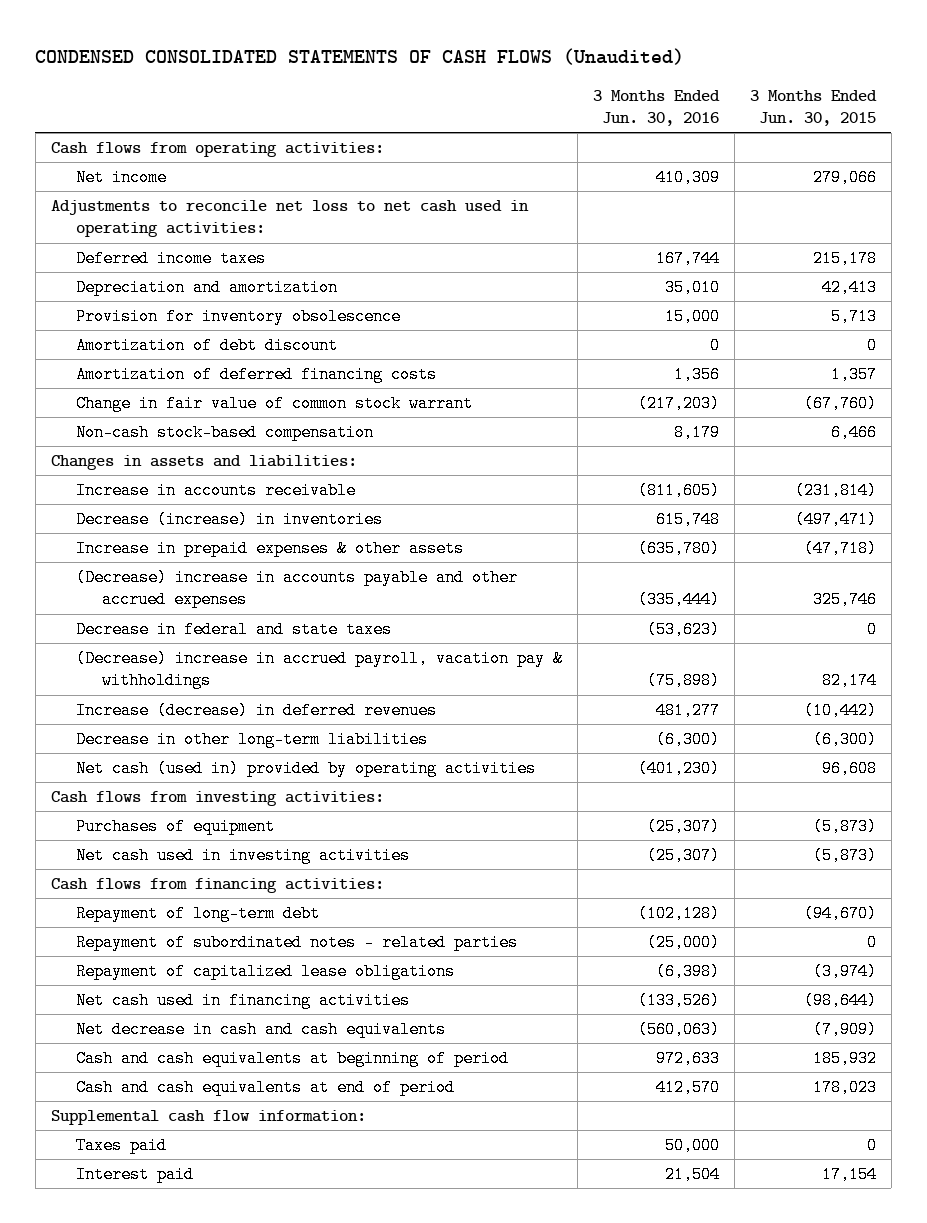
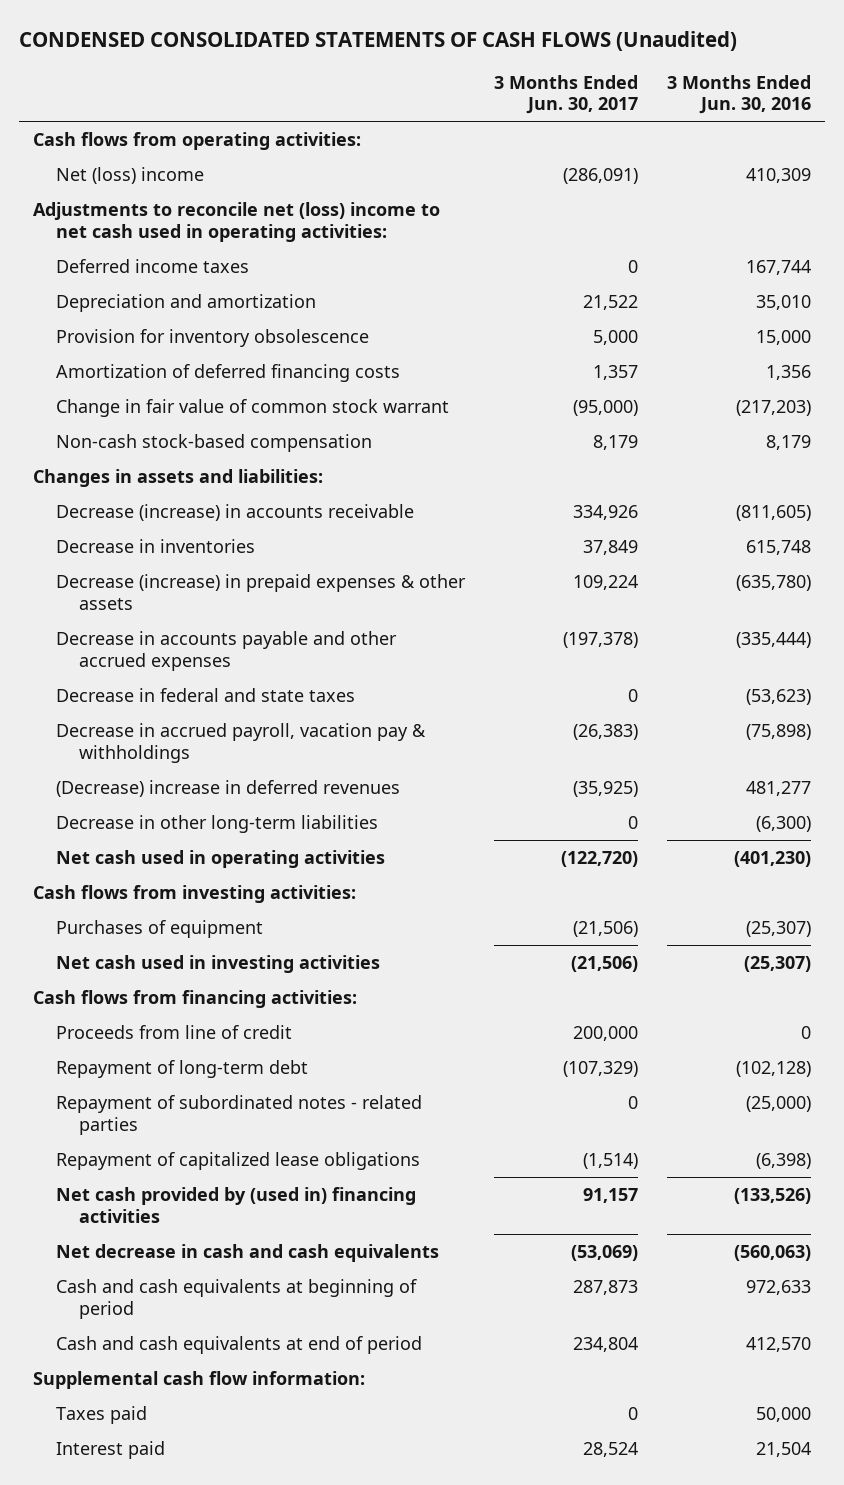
- | 3 Months Ended Jun. 30, 2016 | 3 Months Ended Jun. 30, 2015
+ | 3 Months Ended Jun. 30, 2017 | 3 Months Ended Jun. 30, 2016
- Net income | 410,309 | 279,066
- Adjustments to reconcile net loss to net cash used in operating activities:
+ Net (loss) income | (286,091) | 410,309
+ Adjustments to reconcile net (loss) income to net cash used in operating activities:
- Amortization of debt discount | 0 | 0
- Increase in accounts receivable | (811,605) | (231,814)
- Decrease (increase) in inventories | 615,748 | (497,471)
- Increase in prepaid expenses & other assets | (635,780) | (47,718)
- (Decrease) increase in accounts payable and other accrued expenses | (335,444) | 325,746
+ Decrease (increase) in accounts receivable | 334,926 | (811,605)
+ Decrease in inventories | 37,849 | 615,748
+ Decrease (increase) in prepaid expenses & other assets | 109,224 | (635,780)
+ Decrease in accounts payable and other accrued expenses | (197,378) | (335,444)
- (Decrease) increase in accrued payroll, vacation pay & withholdings | (75,898) | 82,174
- Increase (decrease) in deferred revenues | 481,277 | (10,442)
+ Decrease in accrued payroll, vacation pay & withholdings | (26,383) | (75,898)
+ (Decrease) increase in deferred revenues | (35,925) | 481,277
- Net cash (used in) provided by operating activities | (401,230) | 96,608
+ Net cash used in operating activities | (122,720) | (401,230)
+ Proceeds from line of credit | 200,000 | 0
- Net cash used in financing activities | (133,526) | (98,644)
+ Net cash provided by (used in) financing activities | 91,157 | (133,526)

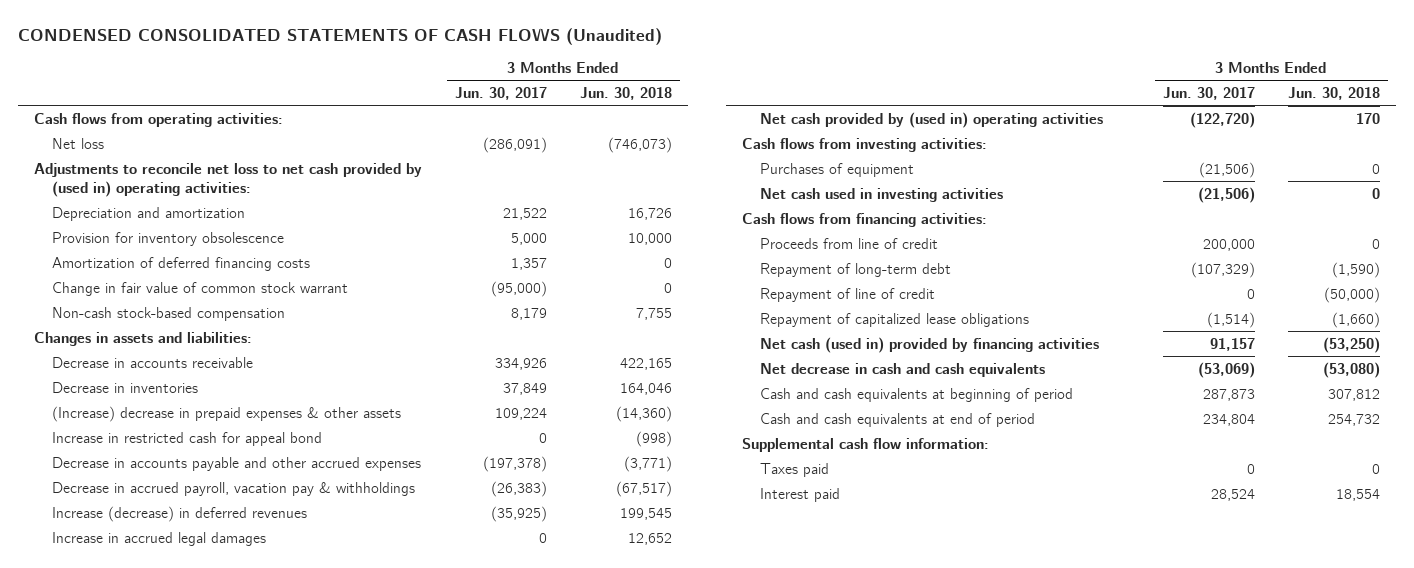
- | 3 Months Ended Jun. 30, 2017 | 3 Months Ended Jun. 30, 2016
+ | 3 Months Ended Jun. 30, 2017 | 3 Months Ended Jun. 30, 2018
- Net (loss) income | (286,091) | 410,309
- Adjustments to reconcile net (loss) income to net cash used in operating activities:
- Deferred income taxes | 0 | 167,744
+ Net loss | (286,091) | (746,073)
+ Adjustments to reconcile net loss to net cash provided by (used in) operating activities:
- Decrease (increase) in accounts receivable | 334,926 | (811,605)
+ Decrease in accounts receivable | 334,926 | 422,165
- Decrease (increase) in prepaid expenses & other assets | 109,224 | (635,780)
+ (Increase) decrease in prepaid expenses & other assets | 109,224 | (14,360)
+ Increase in restricted cash for appeal bond | 0 | (998)
- Decrease in federal and state taxes | 0 | (53,623)
- (Decrease) increase in deferred revenues | (35,925) | 481,277
- Decrease in other long-term liabilities | 0 | (6,300)
- Net cash used in operating activities | (122,720) | (401,230)
+ Increase (decrease) in deferred revenues | (35,925) | 199,545
+ Increase in accrued legal damages | 0 | 12,652
+ Net cash provided by (used in) operating activities | (122,720) | 170
- Repayment of subordinated notes - related parties | 0 | (25,000)
+ Repayment of line of credit | 0 | (50,000)
- Net cash provided by (used in) financing activities | 91,157 | (133,526)
+ Net cash (used in) provided by financing activities | 91,157 | (53,250)

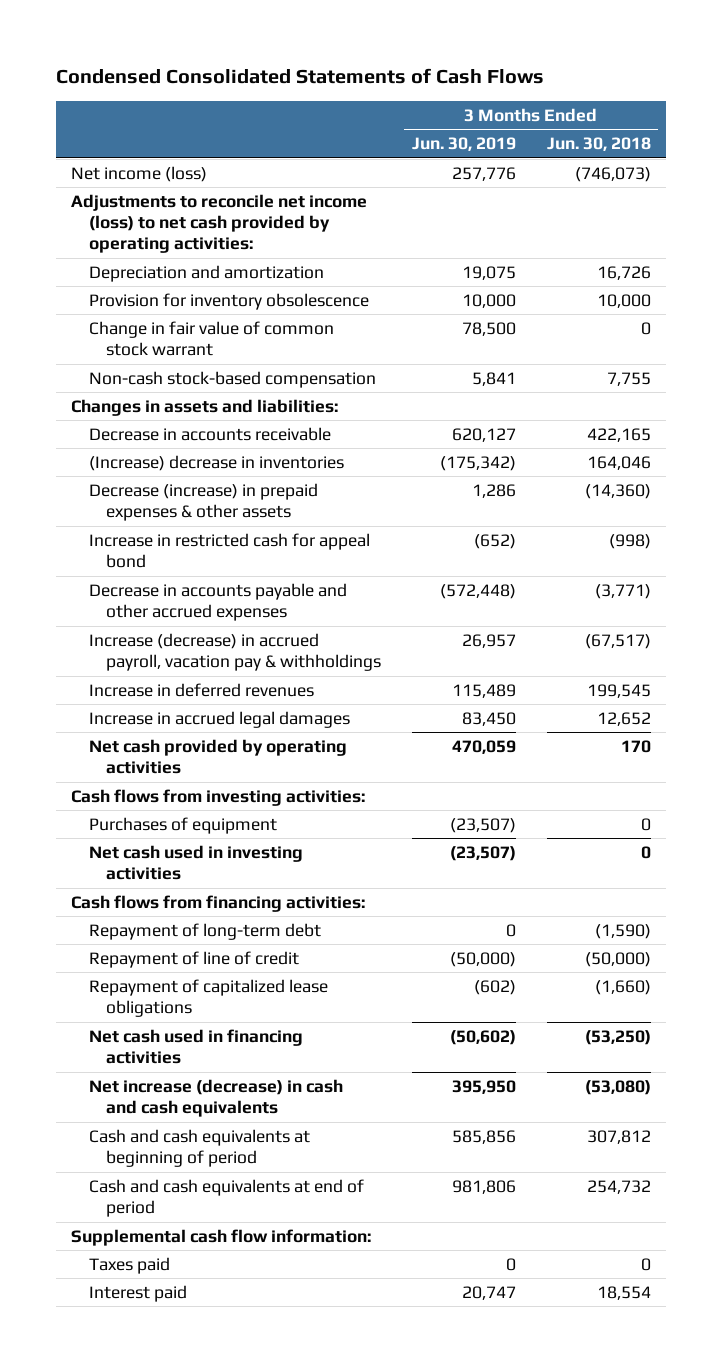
- CONDENSED CONSOLIDATED STATEMENTS OF CASH FLOWS (Unaudited)
+ Condensed Consolidated Statements of Cash Flows
- | 3 Months Ended Jun. 30, 2017 | 3 Months Ended Jun. 30, 2018
+ | 3 Months Ended Jun. 30, 2019 | 3 Months Ended Jun. 30, 2018
- Cash flows from operating activities:
- Net loss | (286,091) | (746,073)
- Adjustments to reconcile net loss to net cash provided by (used in) operating activities:
+ Net income (loss) | 257,776 | (746,073)
+ Adjustments to reconcile net income (loss) to net cash provided by operating activities:
- Amortization of deferred financing costs | 1,357 | 0
- Decrease in inventories | 37,849 | 164,046
- (Increase) decrease in prepaid expenses & other assets | 109,224 | (14,360)
+ (Increase) decrease in inventories | (175,342) | 164,046
+ Decrease (increase) in prepaid expenses & other assets | 1,286 | (14,360)
- Decrease in accrued payroll, vacation pay & withholdings | (26,383) | (67,517)
- Increase (decrease) in deferred revenues | (35,925) | 199,545
+ Increase (decrease) in accrued payroll, vacation pay & withholdings | 26,957 | (67,517)
+ Increase in deferred revenues | 115,489 | 199,545
- Net cash provided by (used in) operating activities | (122,720) | 170
+ Net cash provided by operating activities | 470,059 | 170
- Proceeds from line of credit | 200,000 | 0
- Net cash (used in) provided by financing activities | 91,157 | (53,250)
- Net decrease in cash and cash equivalents | (53,069) | (53,080)
+ Net cash used in financing activities | (50,602) | (53,250)
+ Net increase (decrease) in cash and cash equivalents | 395,950 | (53,080)

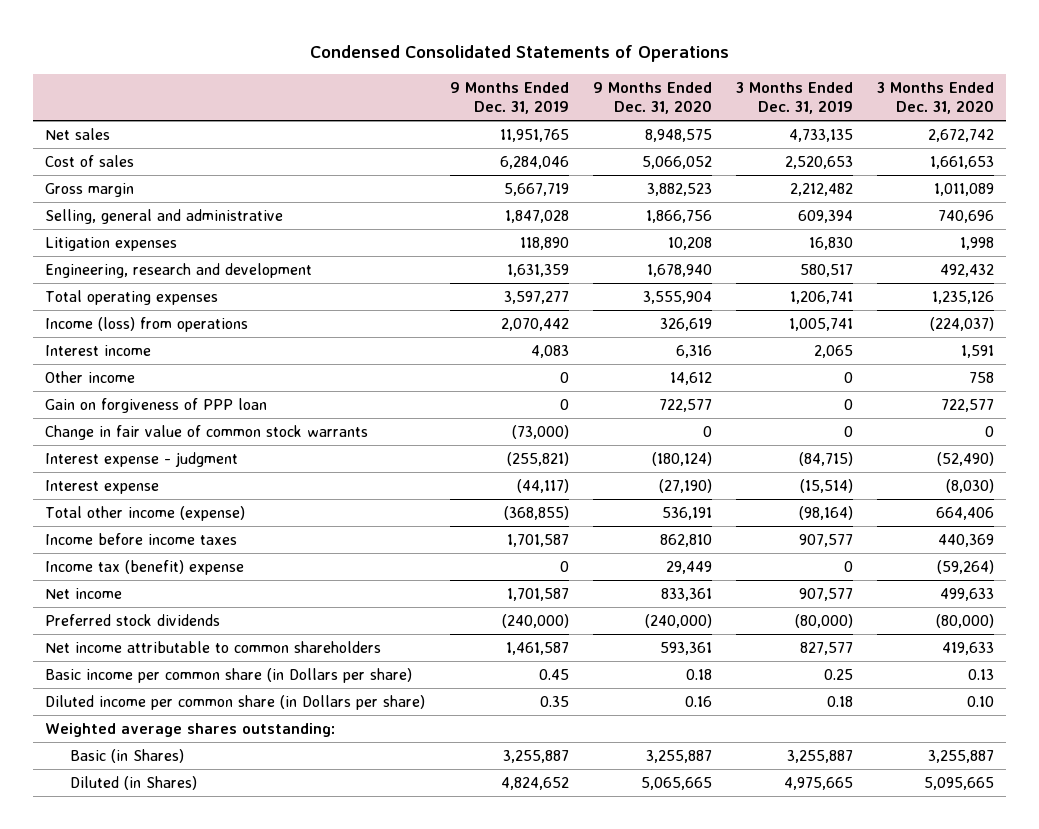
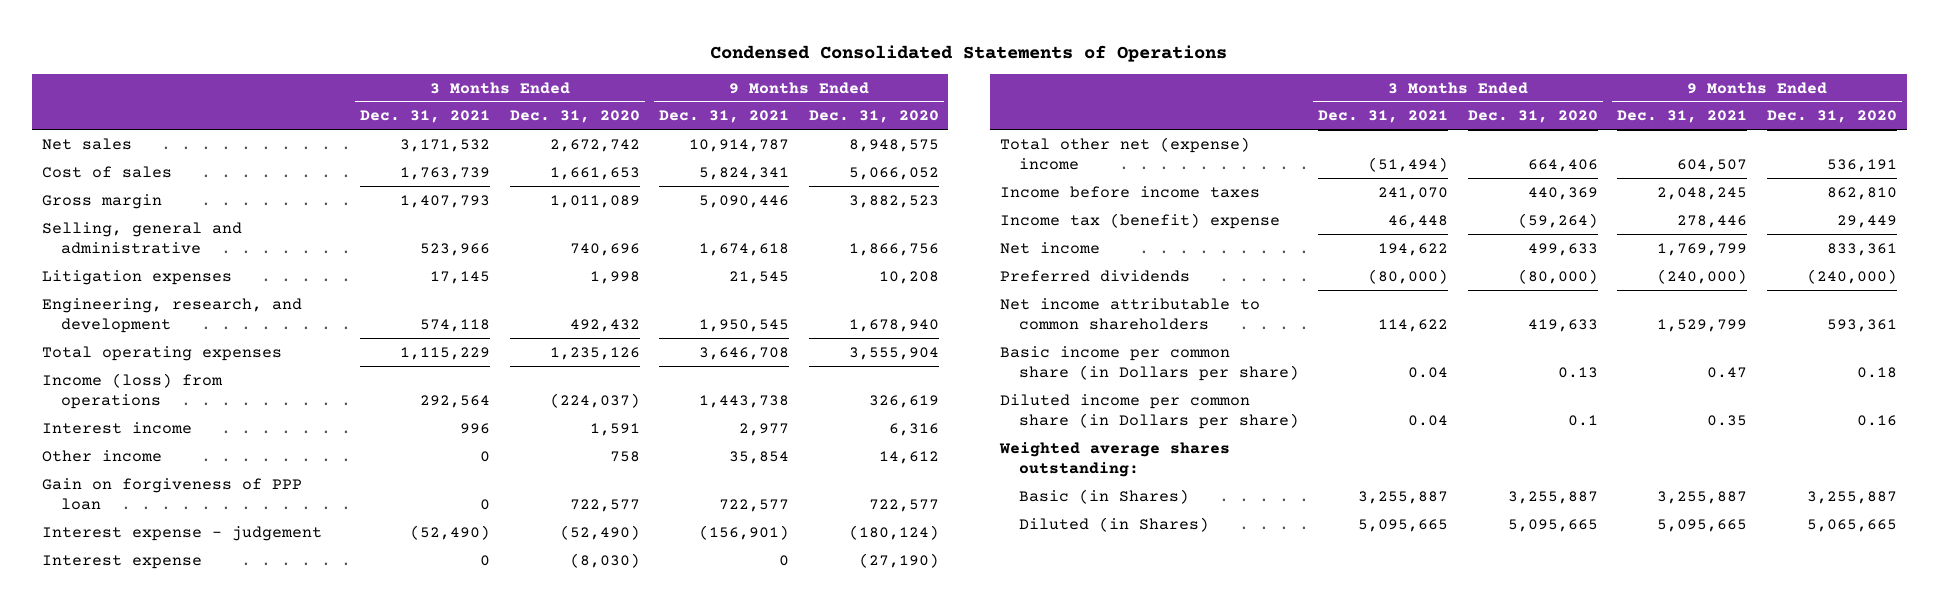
- | 9 Months Ended Dec. 31, 2019 | 9 Months Ended Dec. 31, 2020 | 3 Months Ended Dec. 31, 2019 | 3 Months Ended Dec. 31, 2020
+ | 3 Months Ended Dec. 31, 2021 | 3 Months Ended Dec. 31, 2020 | 9 Months Ended Dec. 31, 2021 | 9 Months Ended Dec. 31, 2020
- Engineering, research and development | 1,631,359 | 1,678,940 | 580,517 | 492,432
+ Engineering, research, and development | 574,118 | 492,432 | 1,950,545 | 1,678,940
- Change in fair value of common stock warrants | (73,000) | 0 | 0 | 0
- Interest expense - judgment | (255,821) | (180,124) | (84,715) | (52,490)
+ Interest expense - judgement | (52,490) | (52,490) | (156,901) | (180,124)
- Total other income (expense) | (368,855) | 536,191 | (98,164) | 664,406
+ Total other net (expense) income | (51,494) | 664,406 | 604,507 | 536,191
- Preferred stock dividends | (240,000) | (240,000) | (80,000) | (80,000)
+ Preferred dividends | (80,000) | (80,000) | (240,000) | (240,000)
- Diluted income per common share (in Dollars per share) | 0.35 | 0.16 | 0.18 | 0.10
+ Diluted income per common share (in Dollars per share) | 0.04 | 0.1 | 0.35 | 0.16

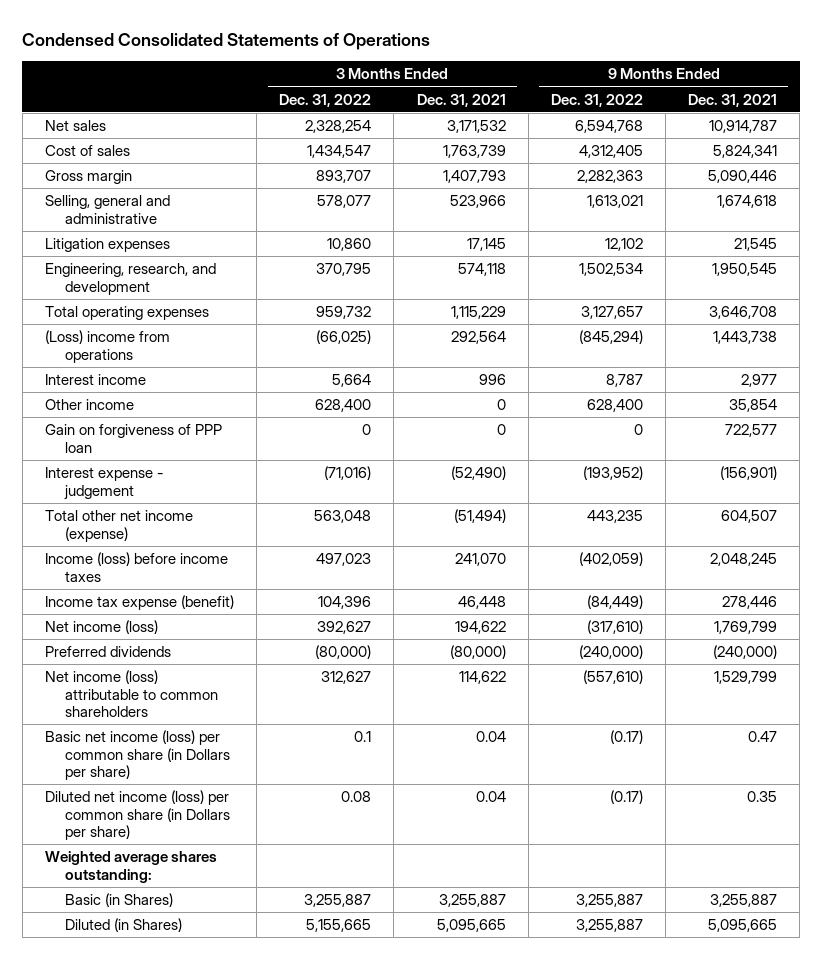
- | 3 Months Ended Dec. 31, 2021 | 3 Months Ended Dec. 31, 2020 | 9 Months Ended Dec. 31, 2021 | 9 Months Ended Dec. 31, 2020
+ | 3 Months Ended Dec. 31, 2022 | 3 Months Ended Dec. 31, 2021 | 9 Months Ended Dec. 31, 2022 | 9 Months Ended Dec. 31, 2021
- Income (loss) from operations | 292,564 | (224,037) | 1,443,738 | 326,619
+ (Loss) income from operations | (66,025) | 292,564 | (845,294) | 1,443,738
- Interest expense | 0 | (8,030) | 0 | (27,190)
- Total other net (expense) income | (51,494) | 664,406 | 604,507 | 536,191
- Income before income taxes | 241,070 | 440,369 | 2,048,245 | 862,810
- Income tax (benefit) expense | 46,448 | (59,264) | 278,446 | 29,449
- Net income | 194,622 | 499,633 | 1,769,799 | 833,361
+ Total other net income (expense) | 563,048 | (51,494) | 443,235 | 604,507
+ Income (loss) before income taxes | 497,023 | 241,070 | (402,059) | 2,048,245
+ Income tax expense (benefit) | 104,396 | 46,448 | (84,449) | 278,446
+ Net income (loss) | 392,627 | 194,622 | (317,610) | 1,769,799
- Net income attributable to common shareholders | 114,622 | 419,633 | 1,529,799 | 593,361
- Basic income per common share (in Dollars per share) | 0.04 | 0.13 | 0.47 | 0.18
- Diluted income per common share (in Dollars per share) | 0.04 | 0.1 | 0.35 | 0.16
+ Net income (loss) attributable to common shareholders | 312,627 | 114,622 | (557,610) | 1,529,799
+ Basic net income (loss) per common share (in Dollars per share) | 0.1 | 0.04 | (0.17) | 0.47
+ Diluted net income (loss) per common share (in Dollars per share) | 0.08 | 0.04 | (0.17) | 0.35

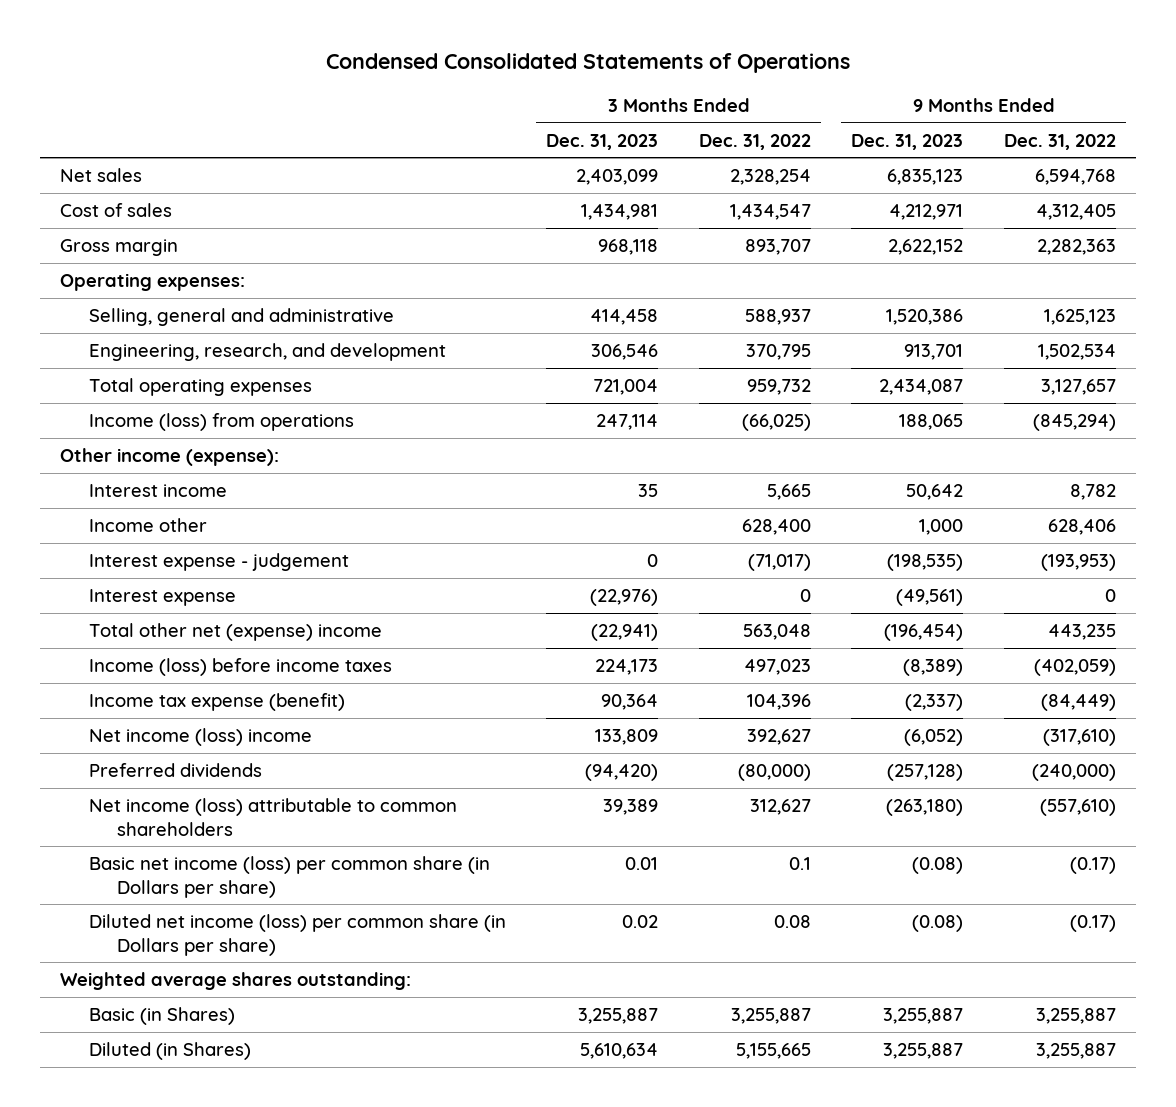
- | 3 Months Ended Dec. 31, 2022 | 3 Months Ended Dec. 31, 2021 | 9 Months Ended Dec. 31, 2022 | 9 Months Ended Dec. 31, 2021
+ | 3 Months Ended Dec. 31, 2023 | 3 Months Ended Dec. 31, 2022 | 9 Months Ended Dec. 31, 2023 | 9 Months Ended Dec. 31, 2022
- Selling, general and administrative | 578,077 | 523,966 | 1,613,021 | 1,674,618
- Litigation expenses | 10,860 | 17,145 | 12,102 | 21,545
+ Operating expenses:
+ Selling, general and administrative | 414,458 | 588,937 | 1,520,386 | 1,625,123
- (Loss) income from operations | (66,025) | 292,564 | (845,294) | 1,443,738
- Interest income | 5,664 | 996 | 8,787 | 2,977
- Other income | 628,400 | 0 | 628,400 | 35,854
- Gain on forgiveness of PPP loan | 0 | 0 | 0 | 722,577
- Interest expense - judgement | (71,016) | (52,490) | (193,952) | (156,901)
- Total other net income (expense) | 563,048 | (51,494) | 443,235 | 604,507
+ Income (loss) from operations | 247,114 | (66,025) | 188,065 | (845,294)
+ Other income (expense):
+ Interest income | 35 | 5,665 | 50,642 | 8,782
+ Income other | | 628,400 | 1,000 | 628,406
+ Interest expense - judgement | 0 | (71,017) | (198,535) | (193,953)
+ Interest expense | (22,976) | 0 | (49,561) | 0
+ Total other net (expense) income | (22,941) | 563,048 | (196,454) | 443,235
- Net income (loss) | 392,627 | 194,622 | (317,610) | 1,769,799
+ Net income (loss) income | 133,809 | 392,627 | (6,052) | (317,610)

